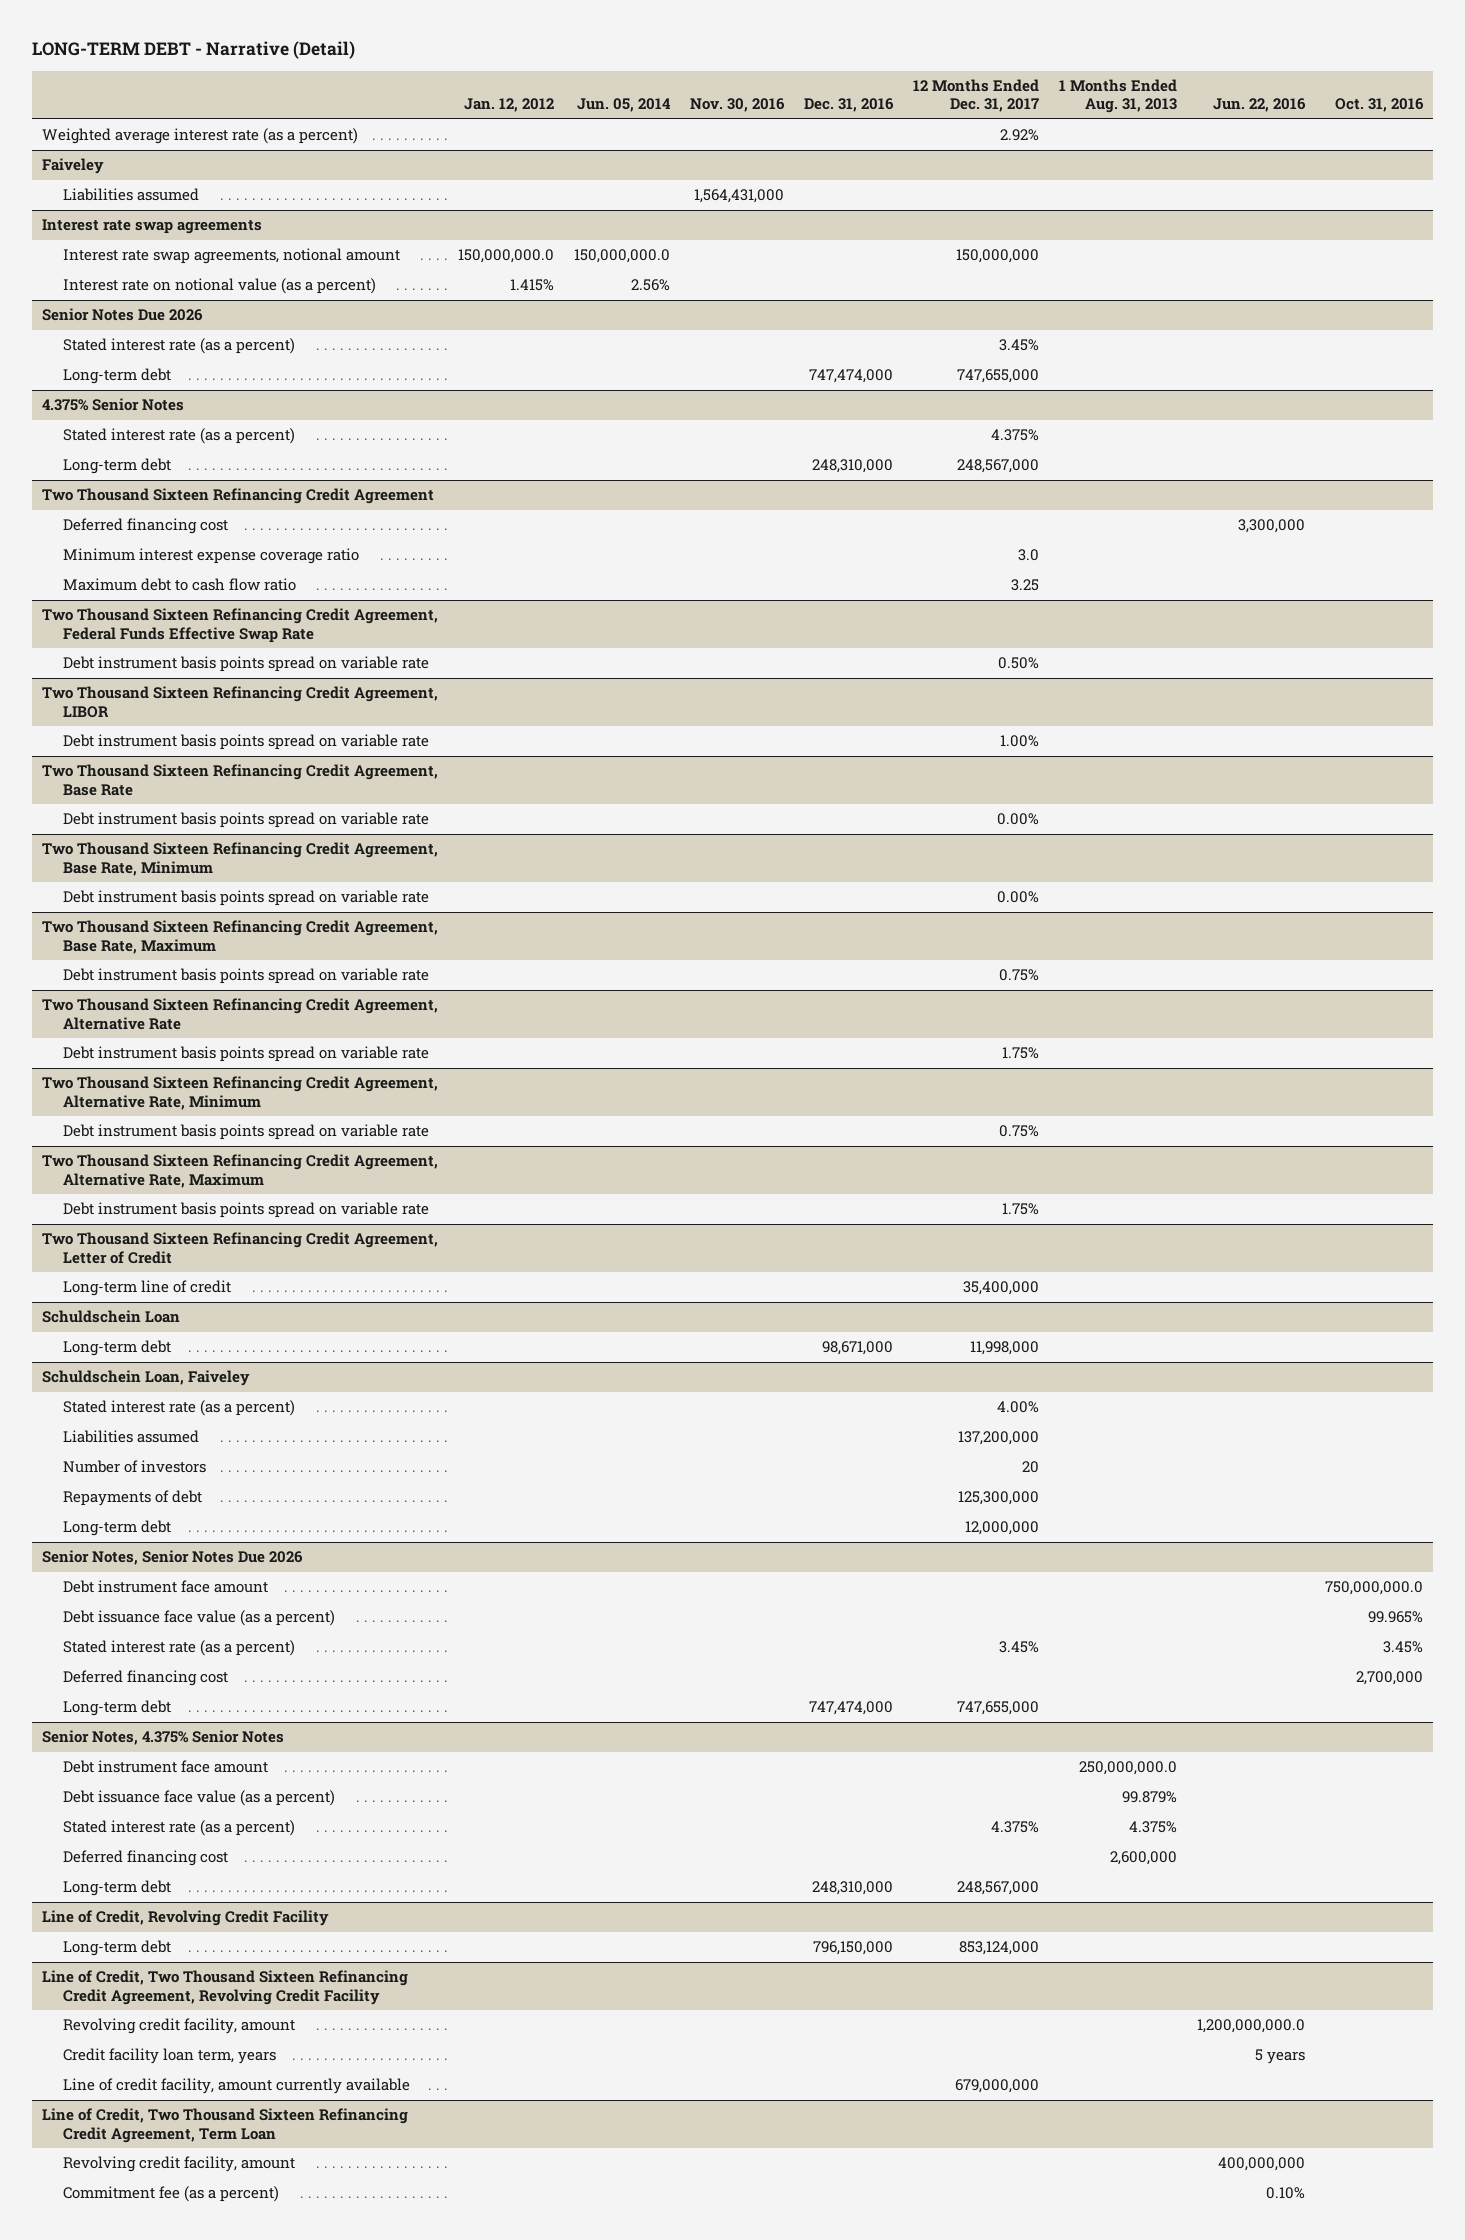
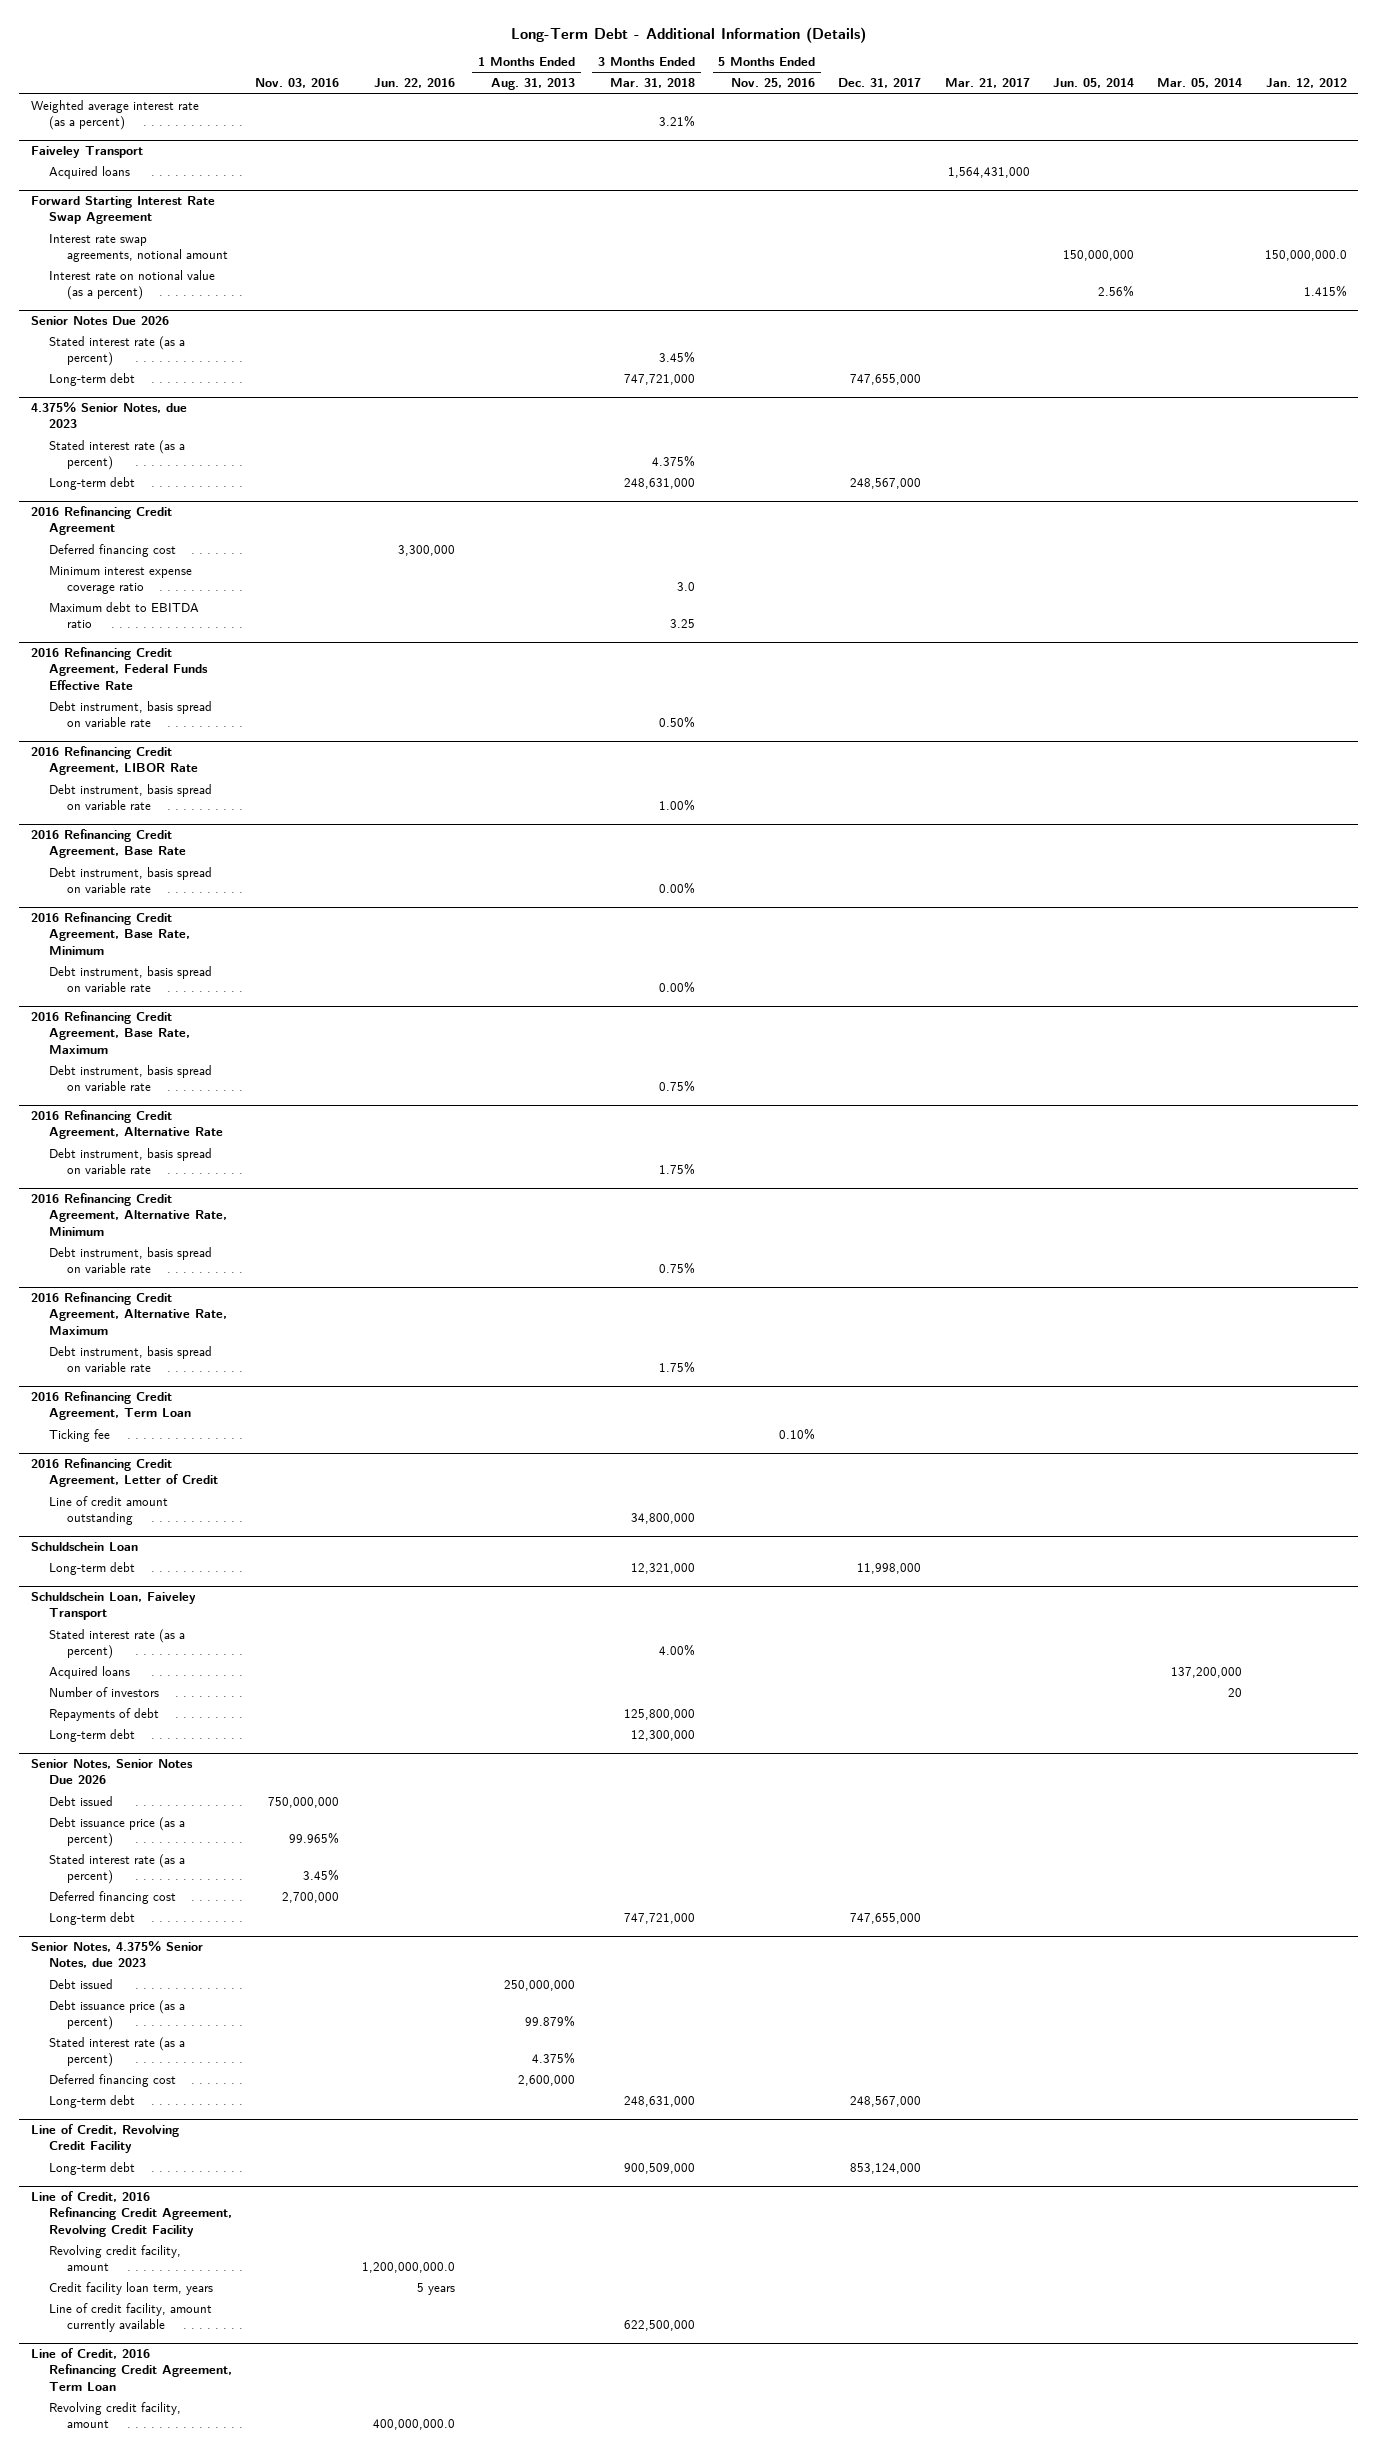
- LONG-TERM DEBT - Narrative (Detail)
+ Long-Term Debt - Additional Information (Details)
- | Jan. 12, 2012 | Jun. 05, 2014 | Nov. 30, 2016 | Dec. 31, 2016 | 12 Months Ended Dec. 31, 2017 | 1 Months Ended Aug. 31, 2013 | Jun. 22, 2016 | Oct. 31, 2016
+ | Nov. 03, 2016 | Jun. 22, 2016 | 1 Months Ended Aug. 31, 2013 | 3 Months Ended Mar. 31, 2018 | 5 Months Ended Nov. 25, 2016 | Dec. 31, 2017 | Mar. 21, 2017 | Jun. 05, 2014 | Mar. 05, 2014 | Jan. 12, 2012
- Faiveley
- Liabilities assumed | | | 1,564,431,000 | | | | |
- Interest rate swap agreements
- Interest rate swap agreements, notional amount | 150,000,000.0 | 150,000,000.0 | | | 150,000,000 | | |
+ Faiveley Transport
+ Acquired loans | | | | | | | 1,564,431,000 | | |
+ Forward Starting Interest Rate Swap Agreement
+ Interest rate swap agreements, notional amount | | | | | | | | 150,000,000 | | 150,000,000.0
- 4.375% Senior Notes
+ 4.375% Senior Notes, due 2023
- Two Thousand Sixteen Refinancing Credit Agreement
+ 2016 Refinancing Credit Agreement
- Maximum debt to cash flow ratio | | | | | 3.25 | | |
- Two Thousand Sixteen Refinancing Credit Agreement, Federal Funds Effective Swap Rate
- Debt instrument basis points spread on variable rate | | | | | 0.50% | | |
- Two Thousand Sixteen Refinancing Credit Agreement, LIBOR
- Debt instrument basis points spread on variable rate | | | | | 1.00% | | |
- Two Thousand Sixteen Refinancing Credit Agreement, Base Rate
- Debt instrument basis points spread on variable rate | | | | | 0.00% | | |
- Two Thousand Sixteen Refinancing Credit Agreement, Base Rate, Minimum
- Debt instrument basis points spread on variable rate | | | | | 0.00% | | |
- Two Thousand Sixteen Refinancing Credit Agreement, Base Rate, Maximum
- Debt instrument basis points spread on variable rate | | | | | 0.75% | | |
- Two Thousand Sixteen Refinancing Credit Agreement, Alternative Rate
- Debt instrument basis points spread on variable rate | | | | | 1.75% | | |
- Two Thousand Sixteen Refinancing Credit Agreement, Alternative Rate, Minimum
- Debt instrument basis points spread on variable rate | | | | | 0.75% | | |
- Two Thousand Sixteen Refinancing Credit Agreement, Alternative Rate, Maximum
- Debt instrument basis points spread on variable rate | | | | | 1.75% | | |
- Two Thousand Sixteen Refinancing Credit Agreement, Letter of Credit
- Long-term line of credit | | | | | 35,400,000 | | |
+ Maximum debt to EBITDA ratio | | | | 3.25 | | | | | |
+ 2016 Refinancing Credit Agreement, Federal Funds Effective Rate
+ Debt instrument, basis spread on variable rate | | | | 0.50% | | | | | |
+ 2016 Refinancing Credit Agreement, LIBOR Rate
+ Debt instrument, basis spread on variable rate | | | | 1.00% | | | | | |
+ 2016 Refinancing Credit Agreement, Base Rate
+ Debt instrument, basis spread on variable rate | | | | 0.00% | | | | | |
+ 2016 Refinancing Credit Agreement, Base Rate, Minimum
+ Debt instrument, basis spread on variable rate | | | | 0.00% | | | | | |
+ 2016 Refinancing Credit Agreement, Base Rate, Maximum
+ Debt instrument, basis spread on variable rate | | | | 0.75% | | | | | |
+ 2016 Refinancing Credit Agreement, Alternative Rate
+ Debt instrument, basis spread on variable rate | | | | 1.75% | | | | | |
+ 2016 Refinancing Credit Agreement, Alternative Rate, Minimum
+ Debt instrument, basis spread on variable rate | | | | 0.75% | | | | | |
+ 2016 Refinancing Credit Agreement, Alternative Rate, Maximum
+ Debt instrument, basis spread on variable rate | | | | 1.75% | | | | | |
+ 2016 Refinancing Credit Agreement, Term Loan
+ Ticking fee | | | | | 0.10% | | | | |
+ 2016 Refinancing Credit Agreement, Letter of Credit
+ Line of credit amount outstanding | | | | 34,800,000 | | | | | |
- Schuldschein Loan, Faiveley
+ Schuldschein Loan, Faiveley Transport
- Liabilities assumed | | | | | 137,200,000 | | |
+ Acquired loans | | | | | | | | | 137,200,000 |
@ Senior Notes, Senior Notes Due 2026
- Debt instrument face amount | | | | | | | | 750,000,000.0
- Debt issuance face value (as a percent) | | | | | | | | 99.965%
+ Debt issued | 750,000,000 | | | | | | | | |
+ Debt issuance price (as a percent) | 99.965% | | | | | | | | |
- Senior Notes, 4.375% Senior Notes
- Debt instrument face amount | | | | | | 250,000,000.0 | |
- Debt issuance face value (as a percent) | | | | | | 99.879% | |
+ Senior Notes, 4.375% Senior Notes, due 2023
+ Debt issued | | | 250,000,000 | | | | | | |
+ Debt issuance price (as a percent) | | | 99.879% | | | | | | |
- Line of Credit, Two Thousand Sixteen Refinancing Credit Agreement, Revolving Credit Facility
+ Line of Credit, 2016 Refinancing Credit Agreement, Revolving Credit Facility
- Line of Credit, Two Thousand Sixteen Refinancing Credit Agreement, Term Loan
- Revolving credit facility, amount | | | | | | | 400,000,000 |
- Commitment fee (as a percent) | | | | | | | 0.10% |
+ Line of Credit, 2016 Refinancing Credit Agreement, Term Loan
+ Revolving credit facility, amount | | 400,000,000.0 | | | | | | | |

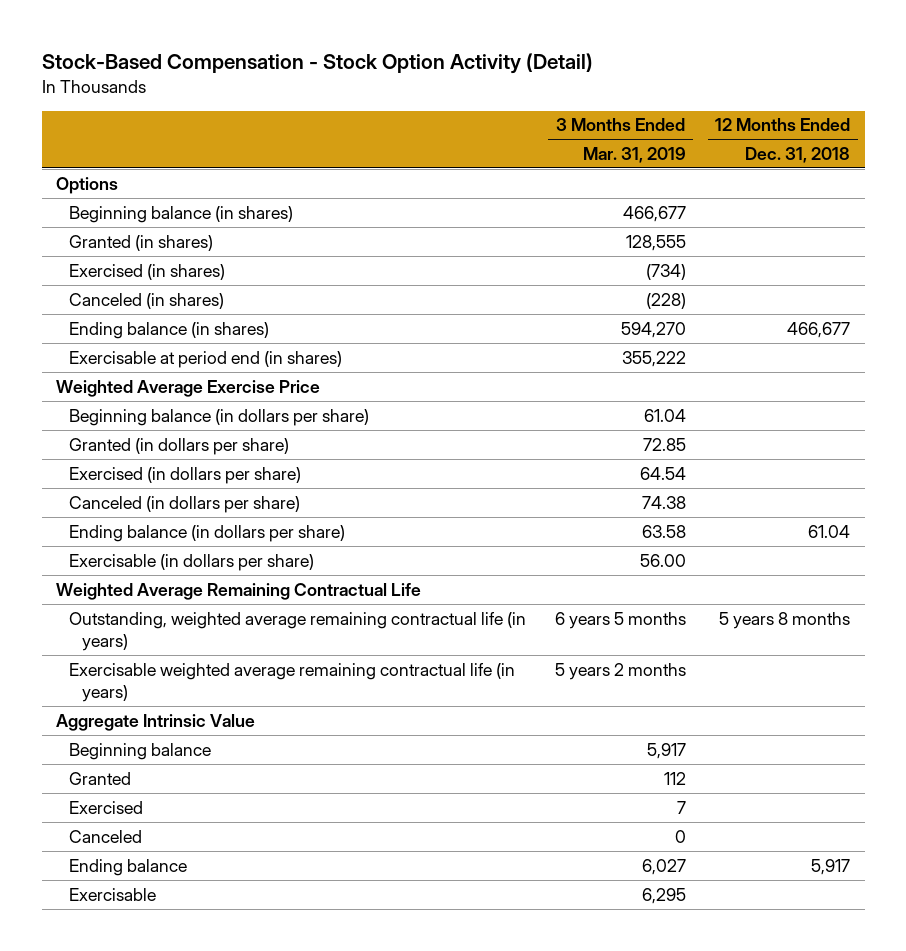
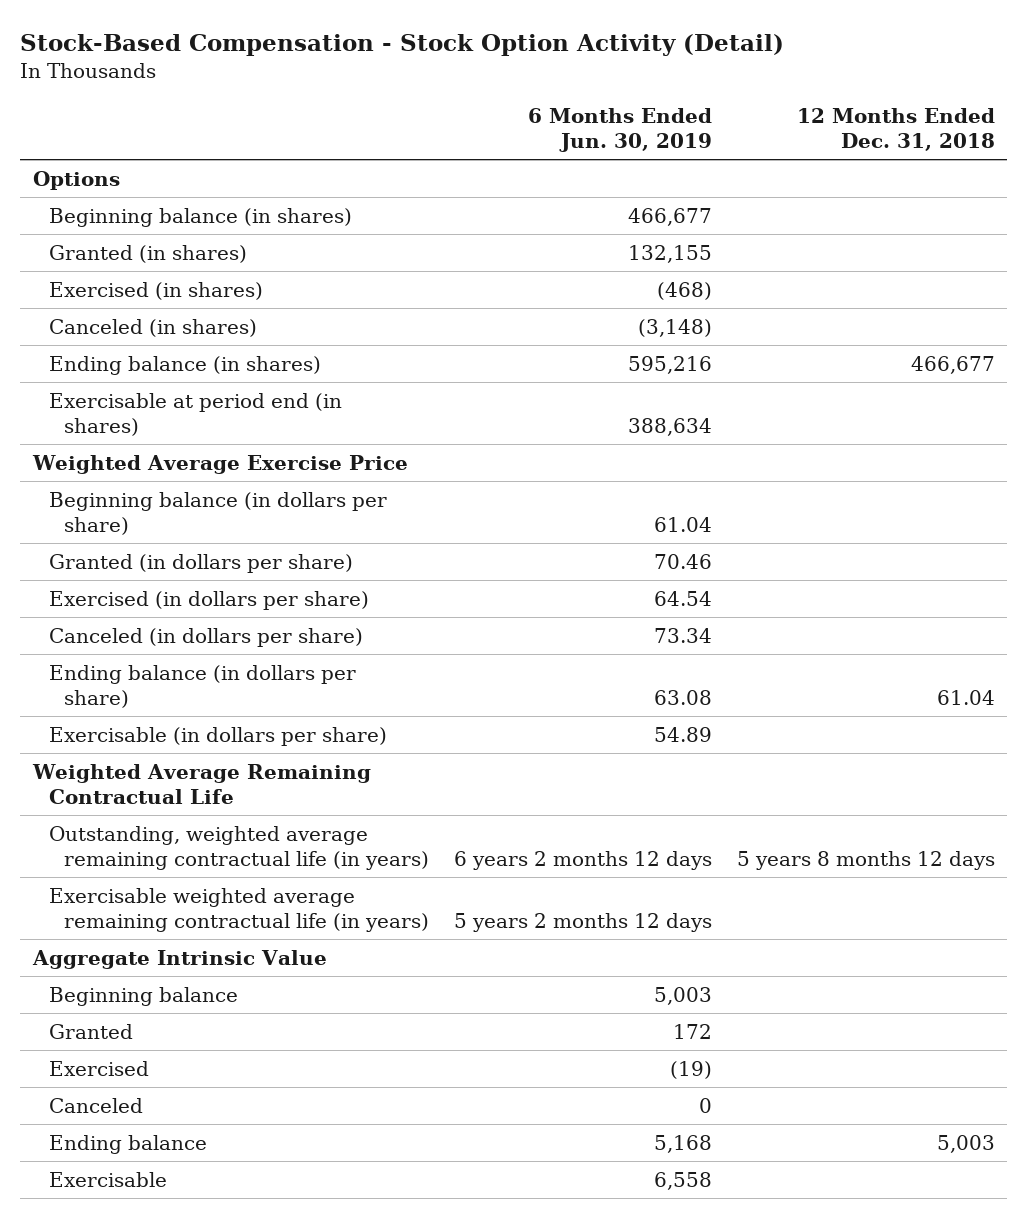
- | 3 Months Ended Mar. 31, 2019 | 12 Months Ended Dec. 31, 2018
+ | 6 Months Ended Jun. 30, 2019 | 12 Months Ended Dec. 31, 2018
- Outstanding, weighted average remaining contractual life (in years) | 6 years 5 months | 5 years 8 months
+ Outstanding, weighted average remaining contractual life (in years) | 6 years 2 months 12 days | 5 years 8 months 12 days
- Ending balance | 6,027 | 5,917
+ Ending balance | 5,168 | 5,003

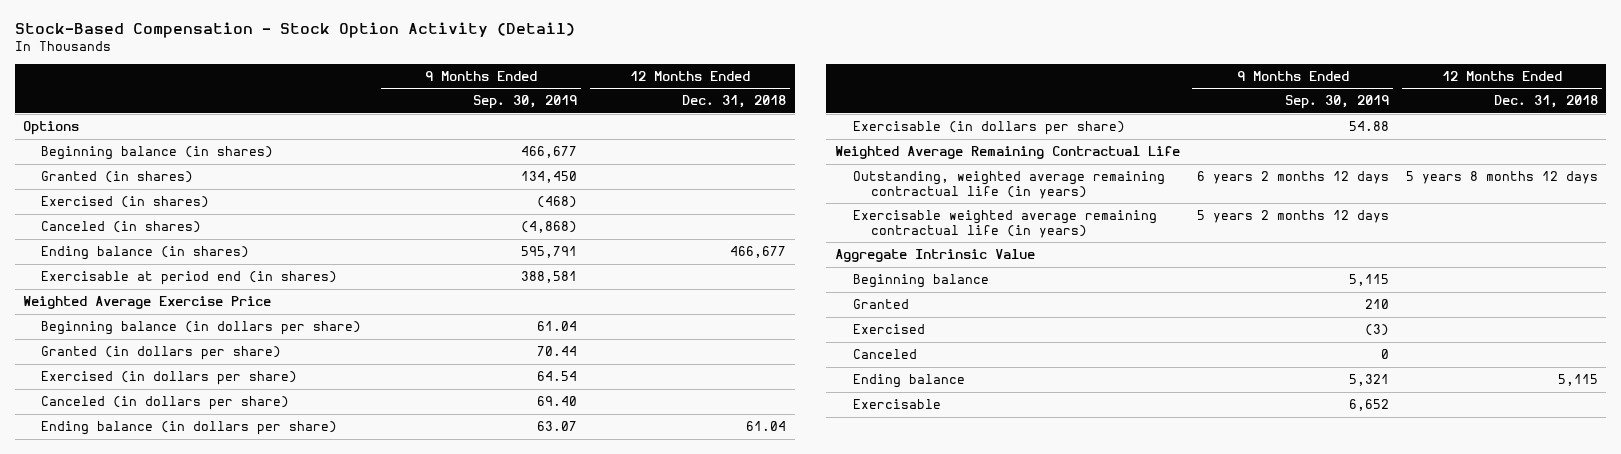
- | 6 Months Ended Jun. 30, 2019 | 12 Months Ended Dec. 31, 2018
+ | 9 Months Ended Sep. 30, 2019 | 12 Months Ended Dec. 31, 2018
- Ending balance | 5,168 | 5,003
+ Ending balance | 5,321 | 5,115

